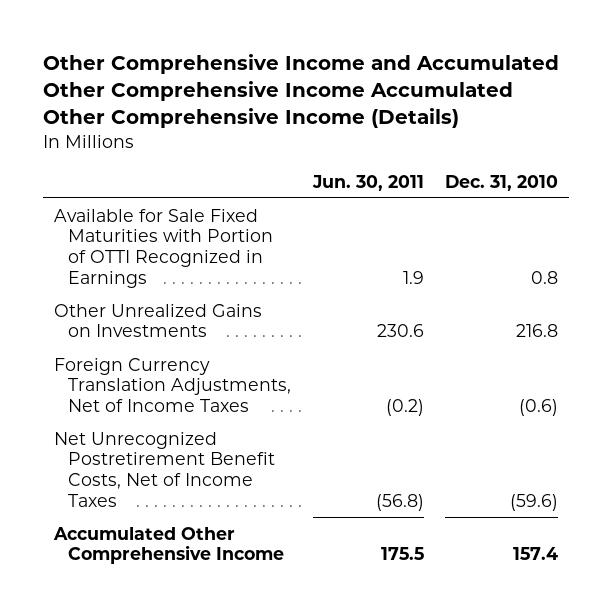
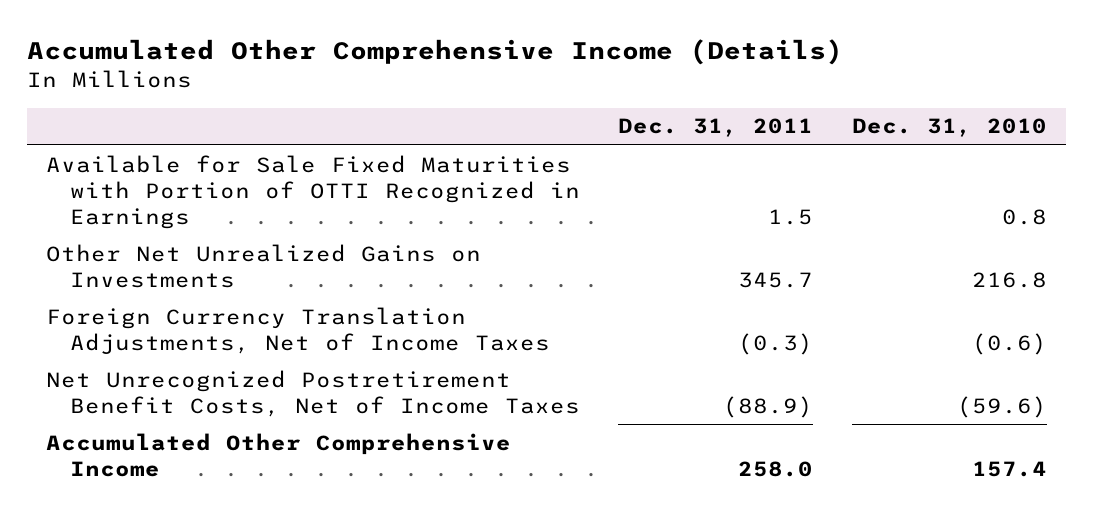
- Other Comprehensive Income and Accumulated Other Comprehensive Income Accumulated Other Comprehensive Income (Details)
+ Accumulated Other Comprehensive Income (Details)
- | Jun. 30, 2011 | Dec. 31, 2010
+ | Dec. 31, 2011 | Dec. 31, 2010
- Other Unrealized Gains on Investments | 230.6 | 216.8
+ Other Net Unrealized Gains on Investments | 345.7 | 216.8

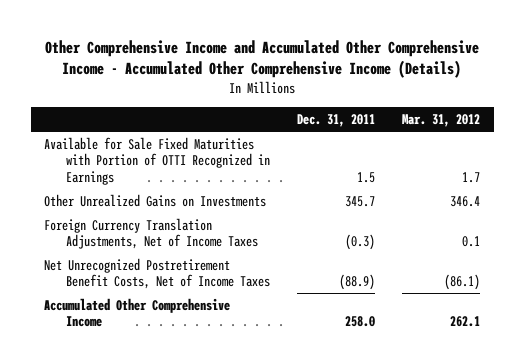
- Accumulated Other Comprehensive Income (Details)
+ Other Comprehensive Income and Accumulated Other Comprehensive Income - Accumulated Other Comprehensive Income (Details)
- | Dec. 31, 2011 | Dec. 31, 2010
+ | Dec. 31, 2011 | Mar. 31, 2012
- Other Net Unrealized Gains on Investments | 345.7 | 216.8
+ Other Unrealized Gains on Investments | 345.7 | 346.4

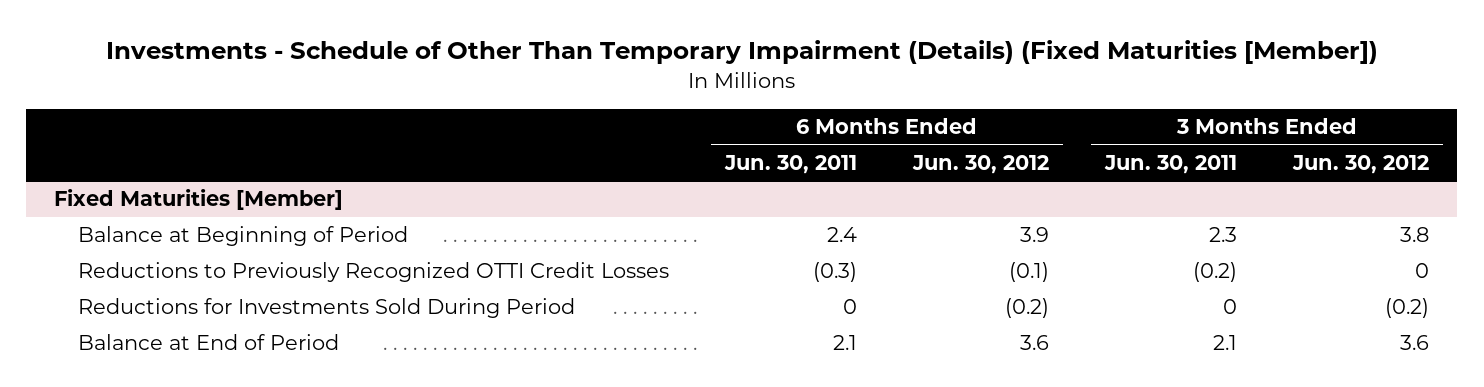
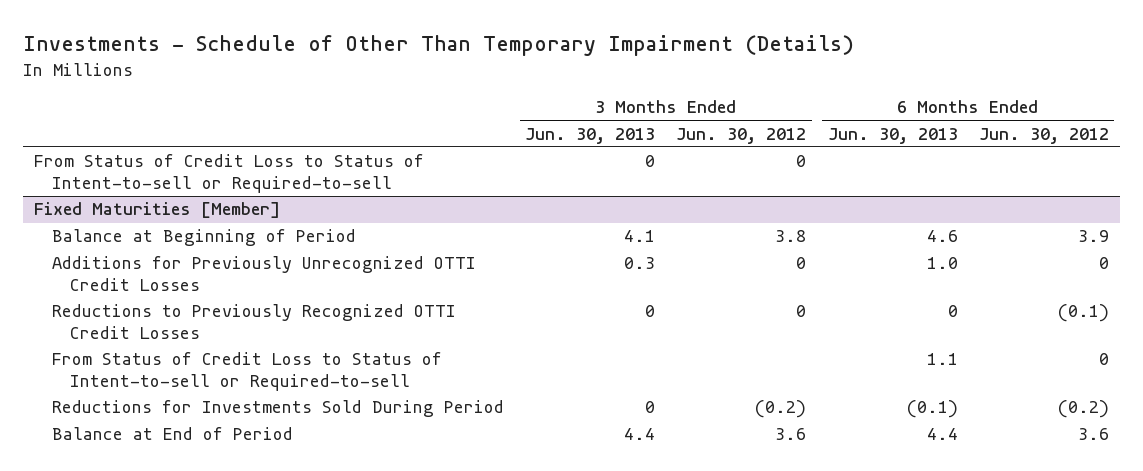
- Investments - Schedule of Other Than Temporary Impairment (Details) (Fixed Maturities [Member])
+ Investments - Schedule of Other Than Temporary Impairment (Details)
- | 6 Months Ended Jun. 30, 2011 | 6 Months Ended Jun. 30, 2012 | 3 Months Ended Jun. 30, 2011 | 3 Months Ended Jun. 30, 2012
+ | 3 Months Ended Jun. 30, 2013 | 3 Months Ended Jun. 30, 2012 | 6 Months Ended Jun. 30, 2013 | 6 Months Ended Jun. 30, 2012
+ From Status of Credit Loss to Status of Intent-to-sell or Required-to-sell | 0 | 0 | |
@ Fixed Maturities [Member]
+ Additions for Previously Unrecognized OTTI Credit Losses | 0.3 | 0 | 1.0 | 0
+ From Status of Credit Loss to Status of Intent-to-sell or Required-to-sell | | | 1.1 | 0

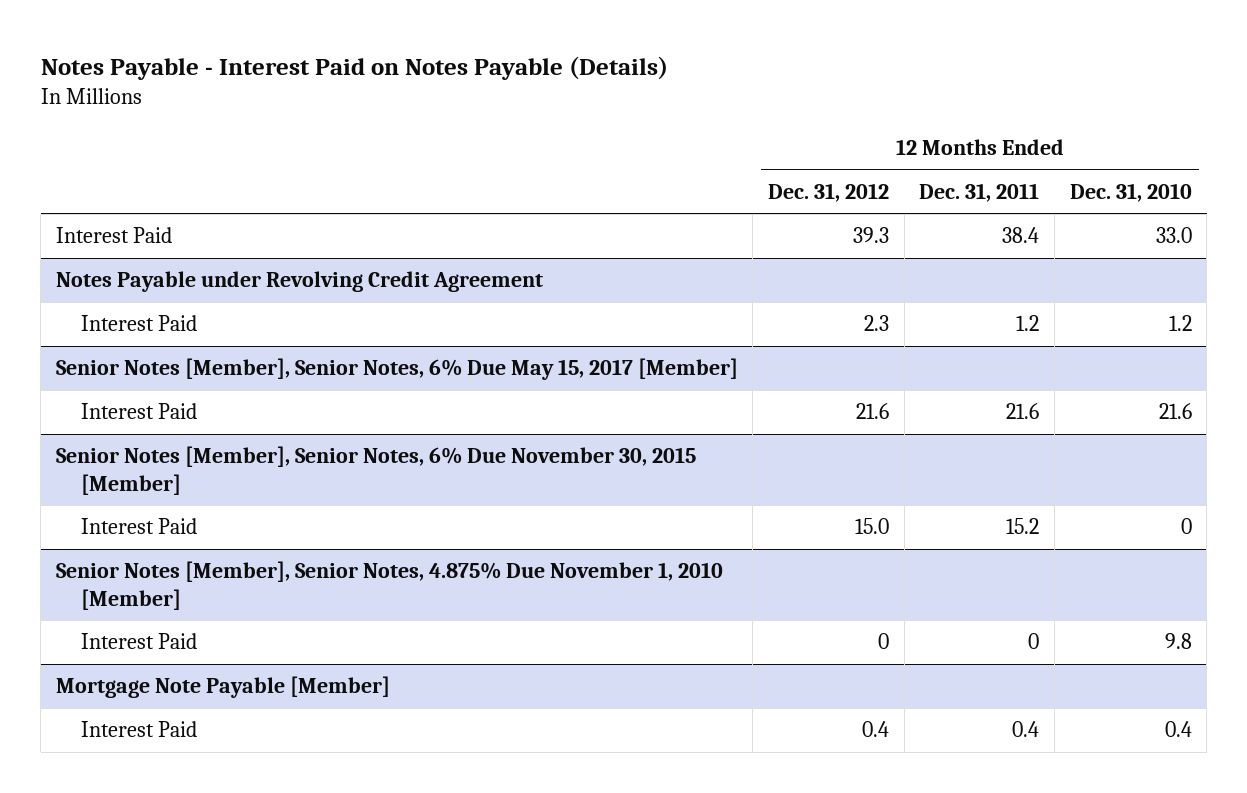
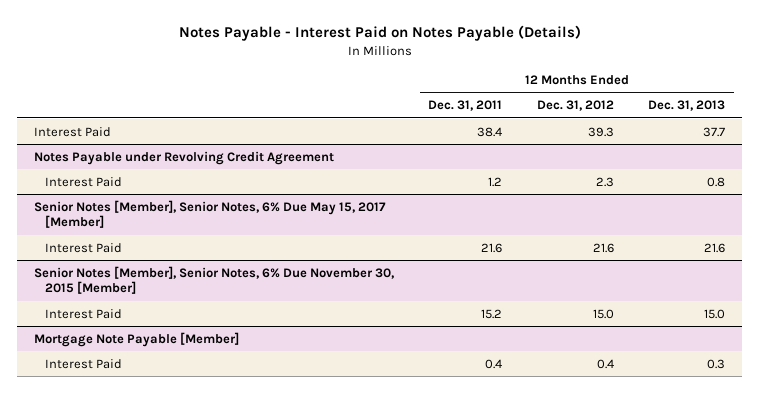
- | 12 Months Ended Dec. 31, 2012 | 12 Months Ended Dec. 31, 2011 | 12 Months Ended Dec. 31, 2010
+ | 12 Months Ended Dec. 31, 2011 | 12 Months Ended Dec. 31, 2012 | 12 Months Ended Dec. 31, 2013
- Senior Notes [Member], Senior Notes, 4.875% Due November 1, 2010 [Member]
- Interest Paid | 0 | 0 | 9.8

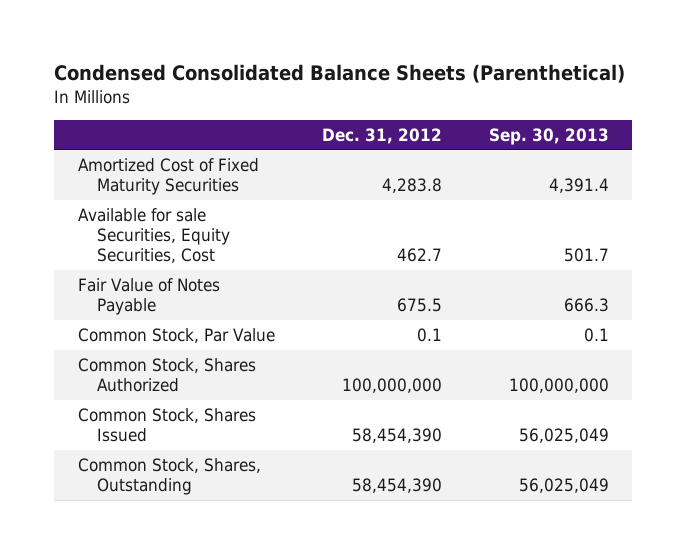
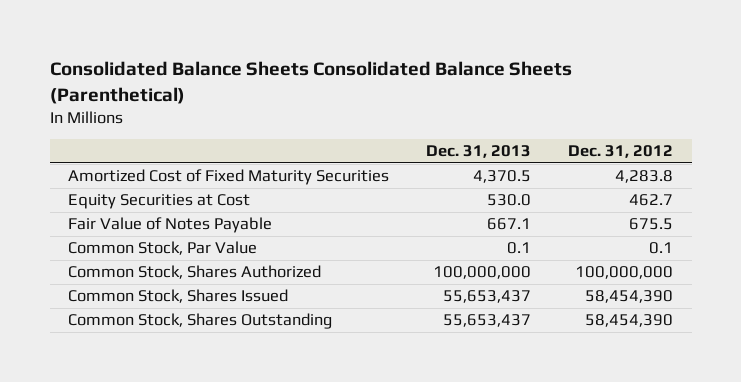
- Condensed Consolidated Balance Sheets (Parenthetical)
+ Consolidated Balance Sheets Consolidated Balance Sheets (Parenthetical)
- | Dec. 31, 2012 | Sep. 30, 2013
+ | Dec. 31, 2013 | Dec. 31, 2012
- Available for sale Securities, Equity Securities, Cost | 462.7 | 501.7
+ Equity Securities at Cost | 530.0 | 462.7
- Common Stock, Shares, Outstanding | 58,454,390 | 56,025,049
+ Common Stock, Shares Outstanding | 55,653,437 | 58,454,390

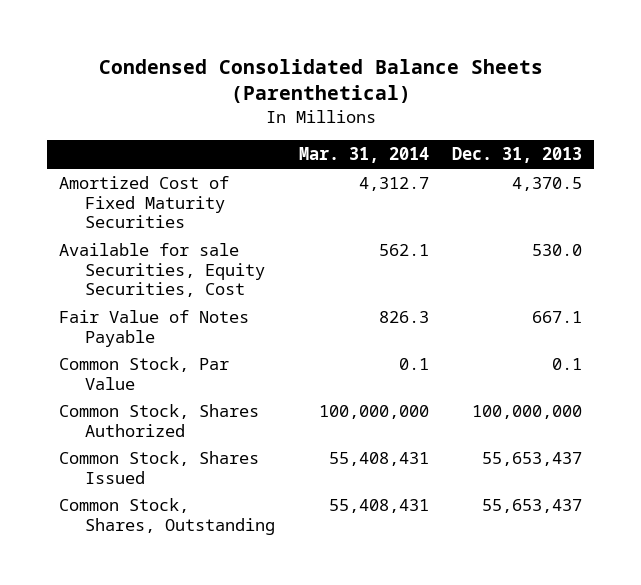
- Consolidated Balance Sheets Consolidated Balance Sheets (Parenthetical)
+ Condensed Consolidated Balance Sheets (Parenthetical)
- | Dec. 31, 2013 | Dec. 31, 2012
+ | Mar. 31, 2014 | Dec. 31, 2013
- Equity Securities at Cost | 530.0 | 462.7
+ Available for sale Securities, Equity Securities, Cost | 562.1 | 530.0
- Common Stock, Shares Outstanding | 55,653,437 | 58,454,390
+ Common Stock, Shares, Outstanding | 55,408,431 | 55,653,437

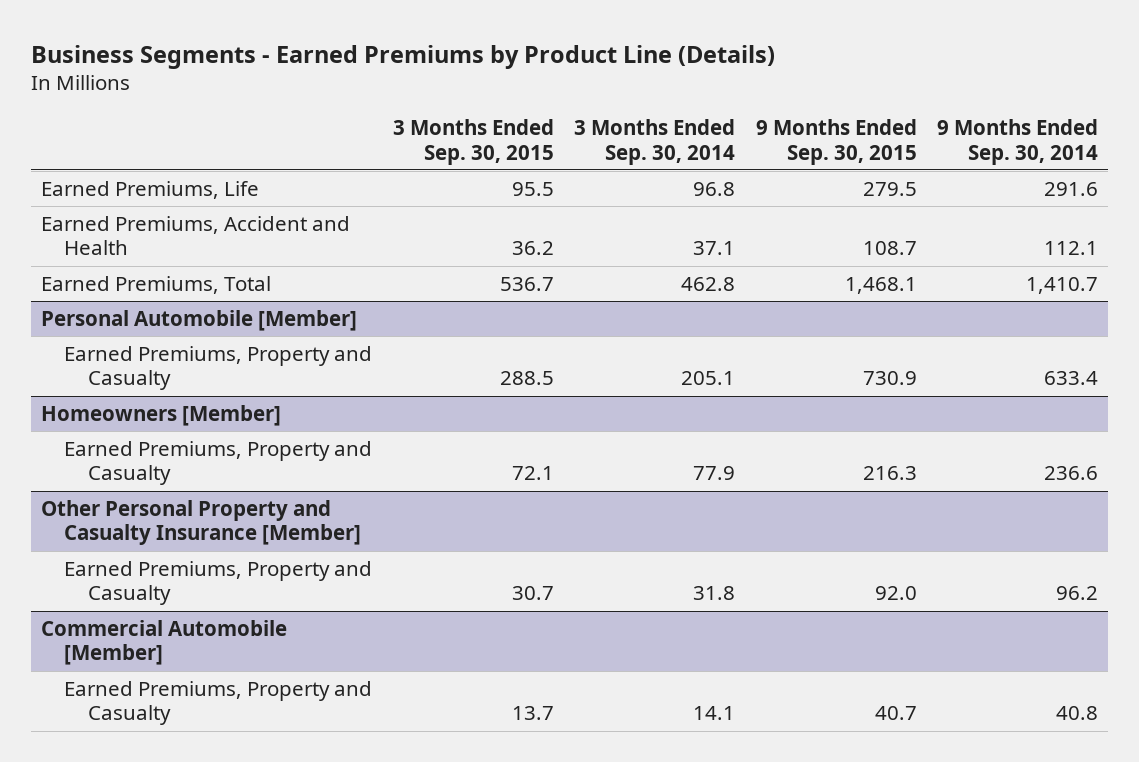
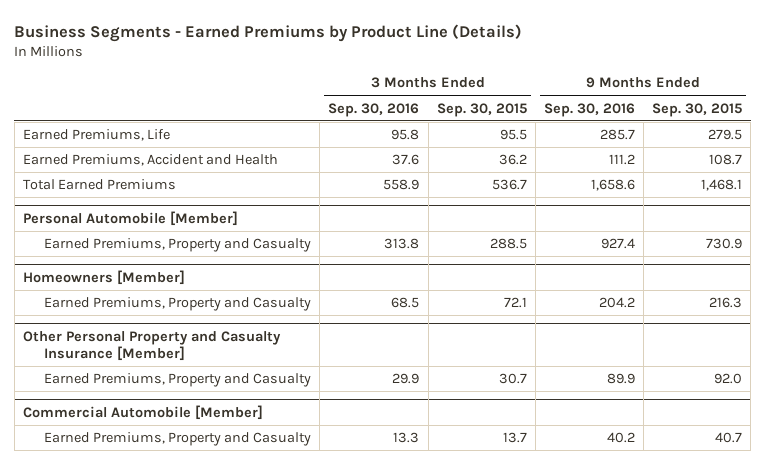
- | 3 Months Ended Sep. 30, 2015 | 3 Months Ended Sep. 30, 2014 | 9 Months Ended Sep. 30, 2015 | 9 Months Ended Sep. 30, 2014
+ | 3 Months Ended Sep. 30, 2016 | 3 Months Ended Sep. 30, 2015 | 9 Months Ended Sep. 30, 2016 | 9 Months Ended Sep. 30, 2015
- Earned Premiums, Total | 536.7 | 462.8 | 1,468.1 | 1,410.7
+ Total Earned Premiums | 558.9 | 536.7 | 1,658.6 | 1,468.1

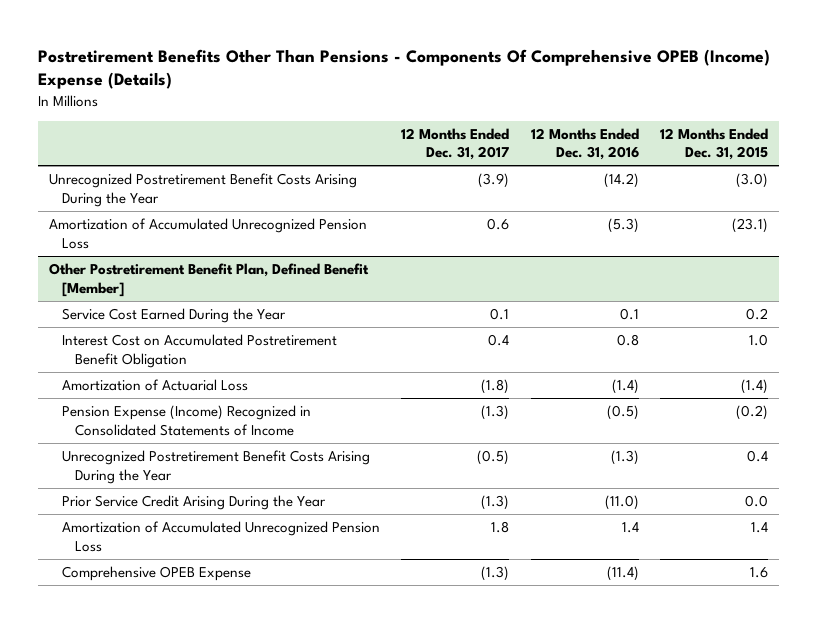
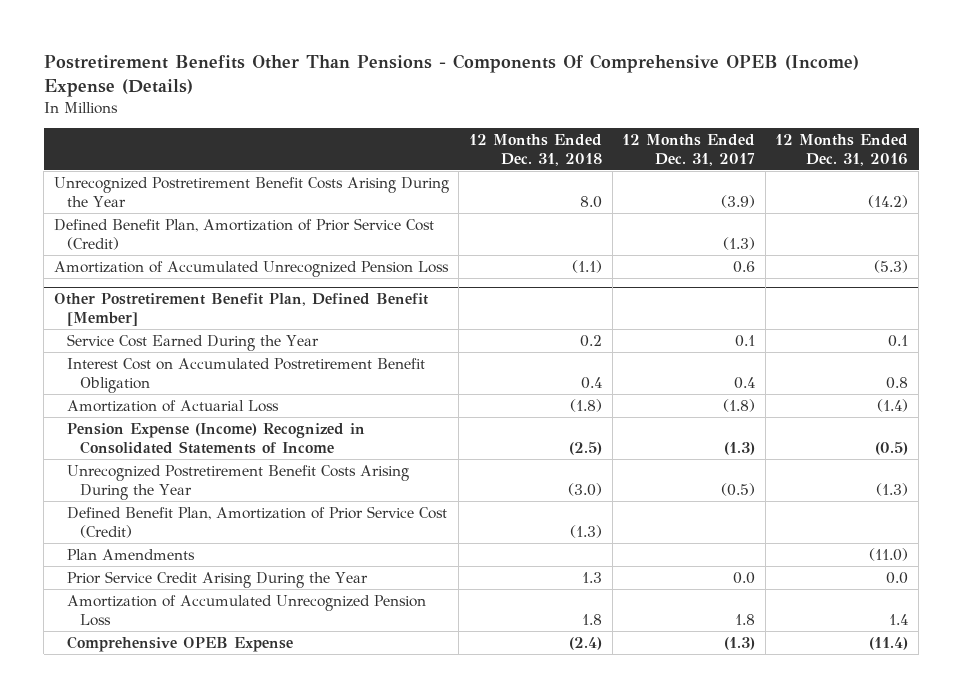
- | 12 Months Ended Dec. 31, 2017 | 12 Months Ended Dec. 31, 2016 | 12 Months Ended Dec. 31, 2015
+ | 12 Months Ended Dec. 31, 2018 | 12 Months Ended Dec. 31, 2017 | 12 Months Ended Dec. 31, 2016
+ Defined Benefit Plan, Amortization of Prior Service Cost (Credit) | | (1.3) |
@ Other Postretirement Benefit Plan, Defined Benefit [Member]
- Prior Service Credit Arising During the Year | (1.3) | (11.0) | 0.0
+ Defined Benefit Plan, Amortization of Prior Service Cost (Credit) | (1.3) | |
+ Plan Amendments | | | (11.0)
+ Prior Service Credit Arising During the Year | 1.3 | 0.0 | 0.0

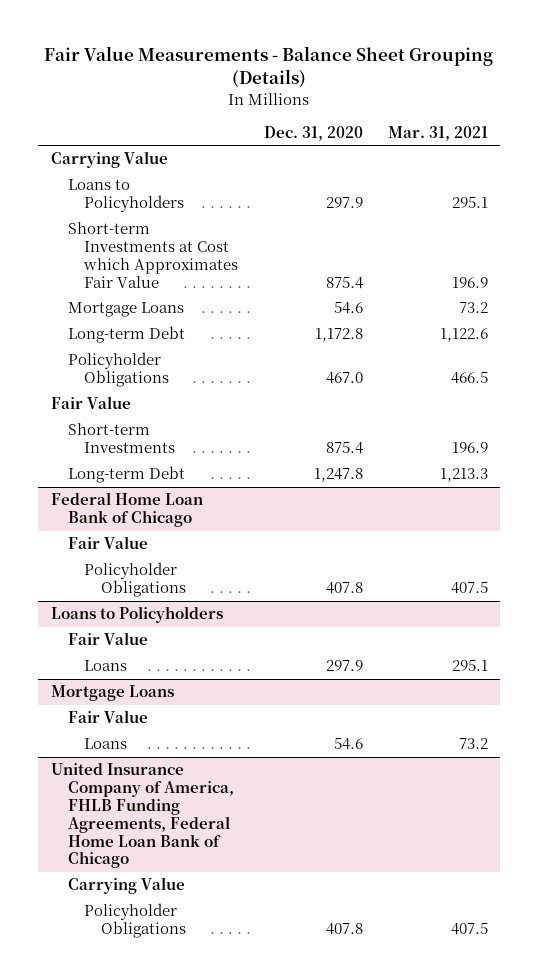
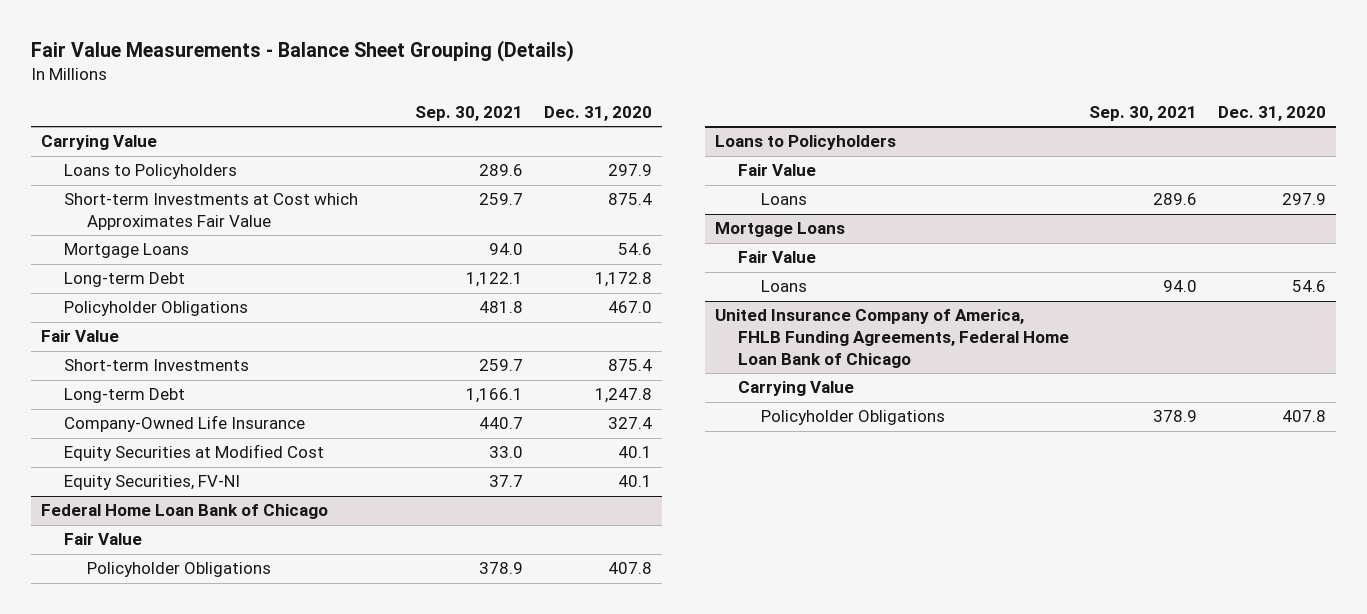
- | Dec. 31, 2020 | Mar. 31, 2021
+ | Sep. 30, 2021 | Dec. 31, 2020
+ Company-Owned Life Insurance | 440.7 | 327.4
+ Equity Securities at Modified Cost | 33.0 | 40.1
+ Equity Securities, FV-NI | 37.7 | 40.1

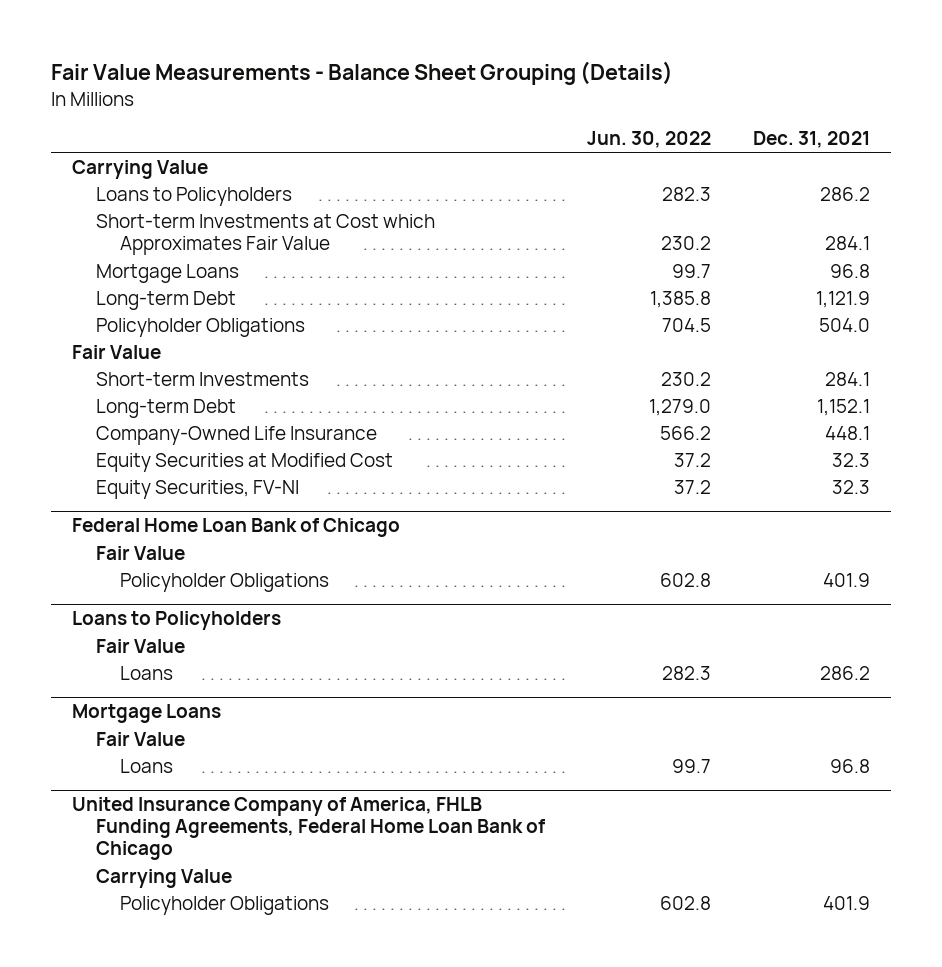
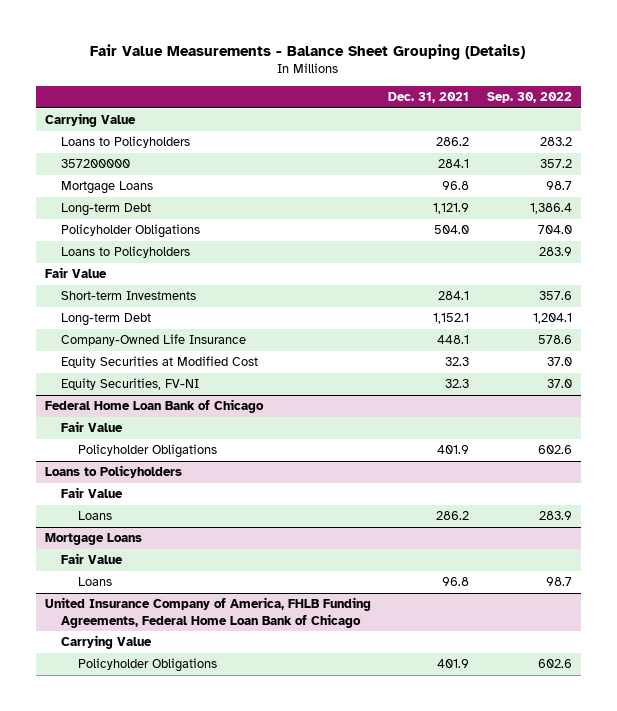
- | Jun. 30, 2022 | Dec. 31, 2021
+ | Dec. 31, 2021 | Sep. 30, 2022
- Short-term Investments at Cost which Approximates Fair Value | 230.2 | 284.1
+ 357200000 | 284.1 | 357.2
+ Loans to Policyholders | | 283.9

